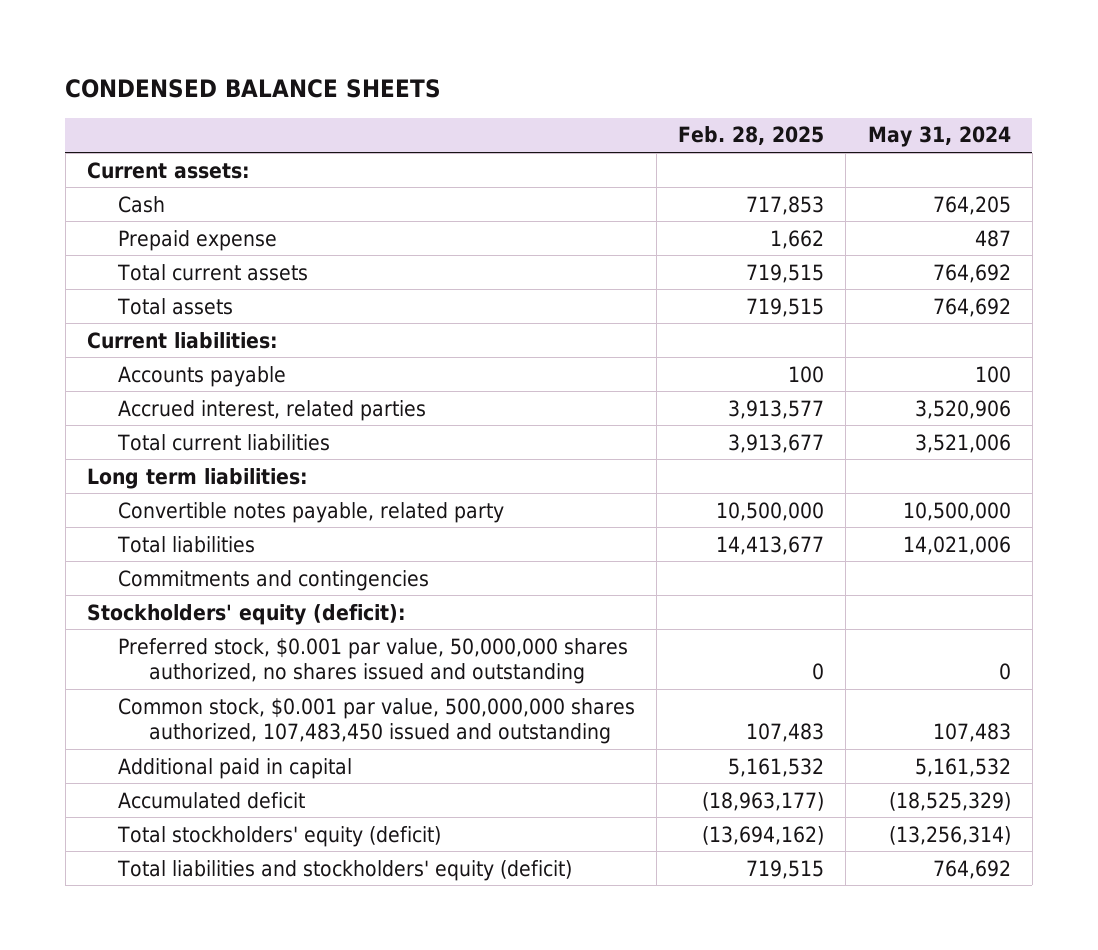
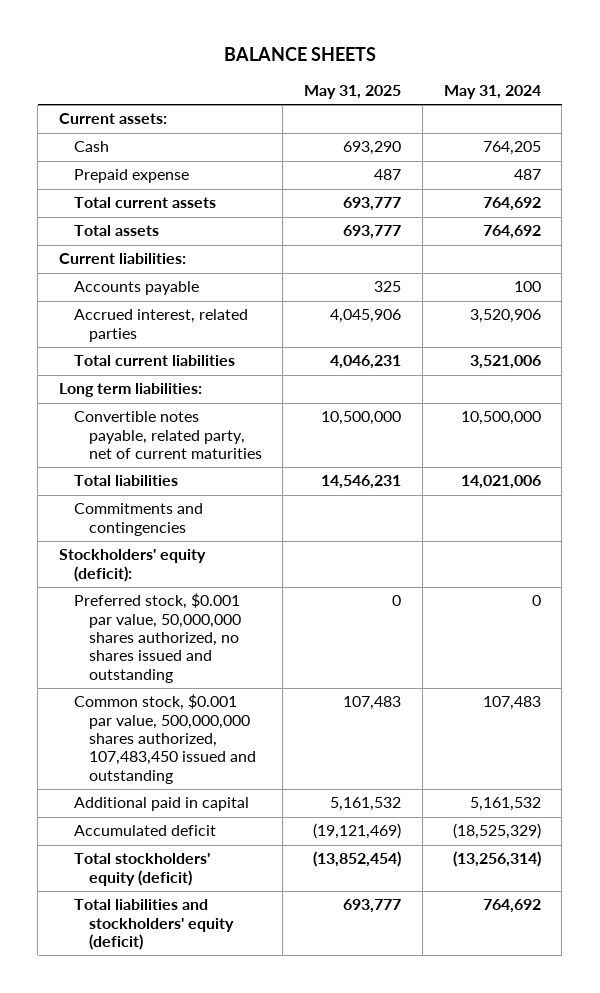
- CONDENSED BALANCE SHEETS
+ BALANCE SHEETS
- | Feb. 28, 2025 | May 31, 2024
+ | May 31, 2025 | May 31, 2024
- Convertible notes payable, related party | 10,500,000 | 10,500,000
+ Convertible notes payable, related party, net of current maturities | 10,500,000 | 10,500,000

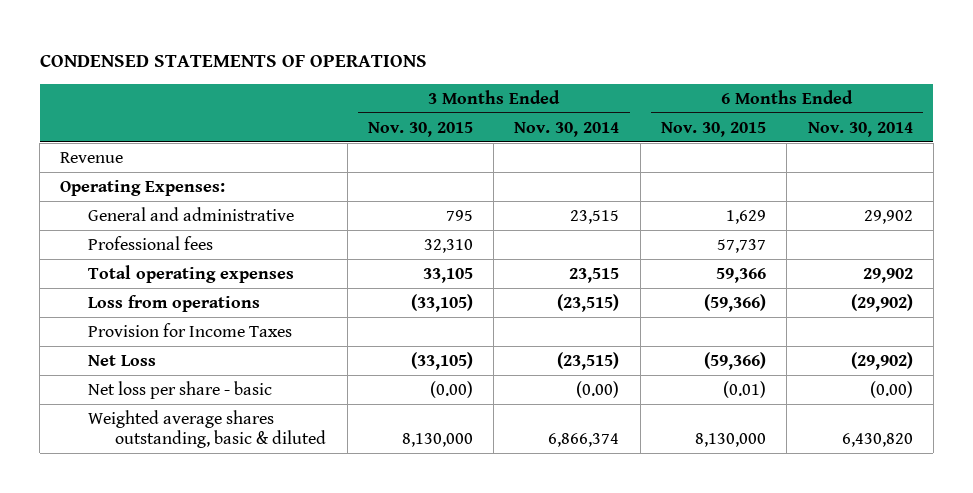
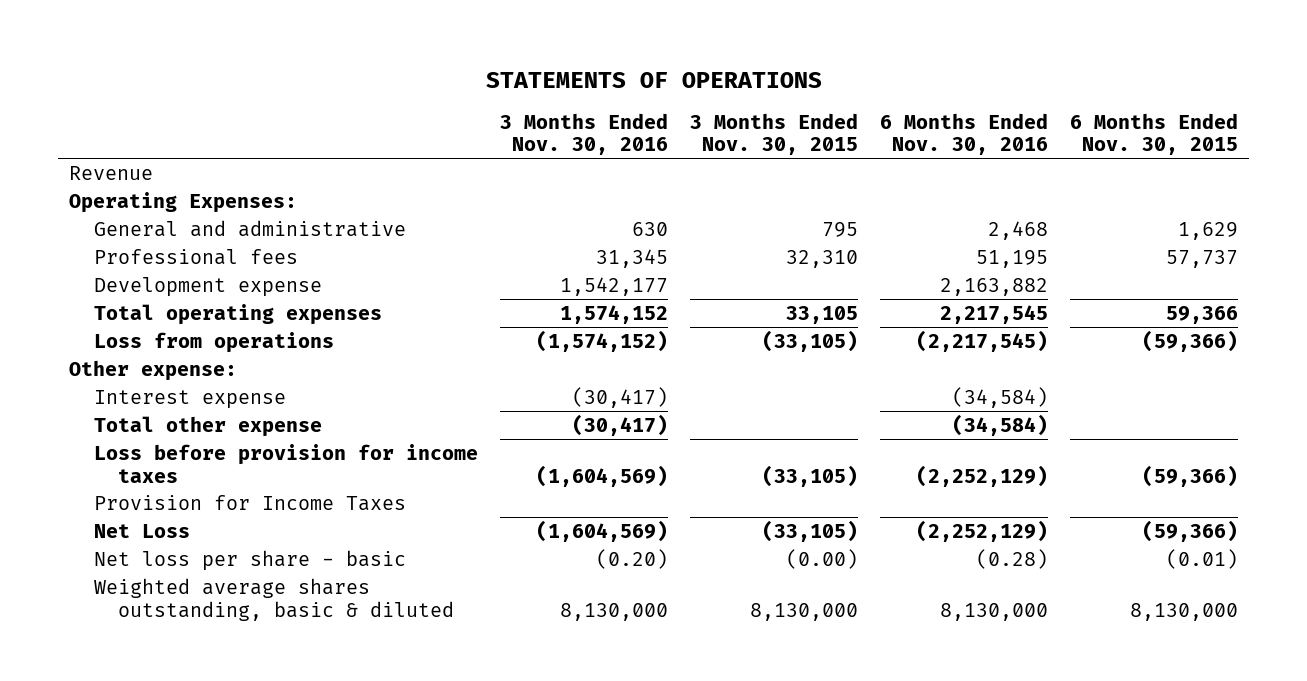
- CONDENSED STATEMENTS OF OPERATIONS
+ STATEMENTS OF OPERATIONS
- | 3 Months Ended Nov. 30, 2015 | 3 Months Ended Nov. 30, 2014 | 6 Months Ended Nov. 30, 2015 | 6 Months Ended Nov. 30, 2014
+ | 3 Months Ended Nov. 30, 2016 | 3 Months Ended Nov. 30, 2015 | 6 Months Ended Nov. 30, 2016 | 6 Months Ended Nov. 30, 2015
+ Development expense | 1,542,177 | | 2,163,882 |
+ Other expense:
+ Interest expense | (30,417) | | (34,584) |
+ Total other expense | (30,417) | | (34,584) |
+ Loss before provision for income taxes | (1,604,569) | (33,105) | (2,252,129) | (59,366)

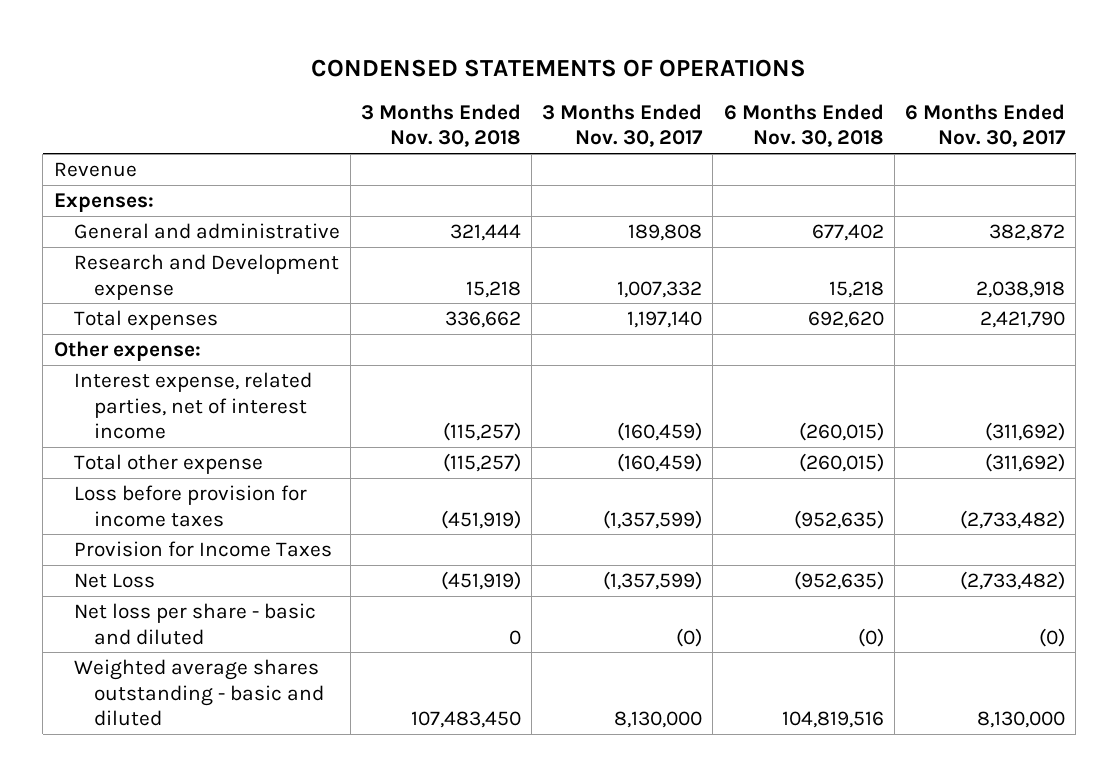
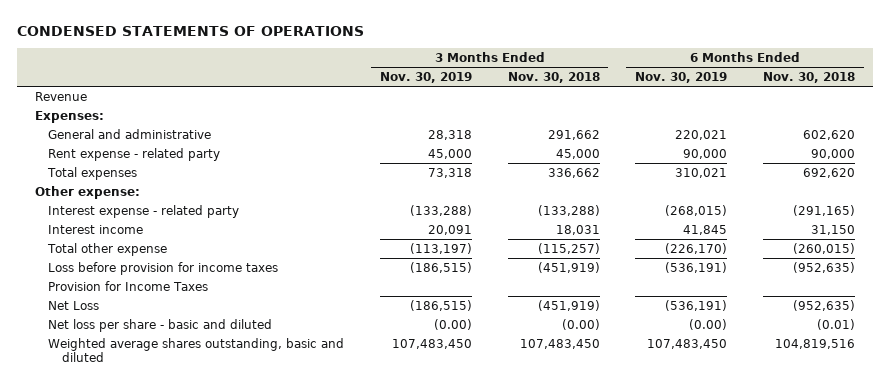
- | 3 Months Ended Nov. 30, 2018 | 3 Months Ended Nov. 30, 2017 | 6 Months Ended Nov. 30, 2018 | 6 Months Ended Nov. 30, 2017
+ | 3 Months Ended Nov. 30, 2019 | 3 Months Ended Nov. 30, 2018 | 6 Months Ended Nov. 30, 2019 | 6 Months Ended Nov. 30, 2018
- General and administrative | 321,444 | 189,808 | 677,402 | 382,872
- Research and Development expense | 15,218 | 1,007,332 | 15,218 | 2,038,918
+ General and administrative | 28,318 | 291,662 | 220,021 | 602,620
+ Rent expense - related party | 45,000 | 45,000 | 90,000 | 90,000
- Interest expense, related parties, net of interest income | (115,257) | (160,459) | (260,015) | (311,692)
+ Interest expense - related party | (133,288) | (133,288) | (268,015) | (291,165)
+ Interest income | 20,091 | 18,031 | 41,845 | 31,150
- Net loss per share - basic and diluted | 0 | (0) | (0) | (0)
- Weighted average shares outstanding - basic and diluted | 107,483,450 | 8,130,000 | 104,819,516 | 8,130,000
+ Net loss per share - basic and diluted | (0.00) | (0.00) | (0.00) | (0.01)
+ Weighted average shares outstanding, basic and diluted | 107,483,450 | 107,483,450 | 107,483,450 | 104,819,516

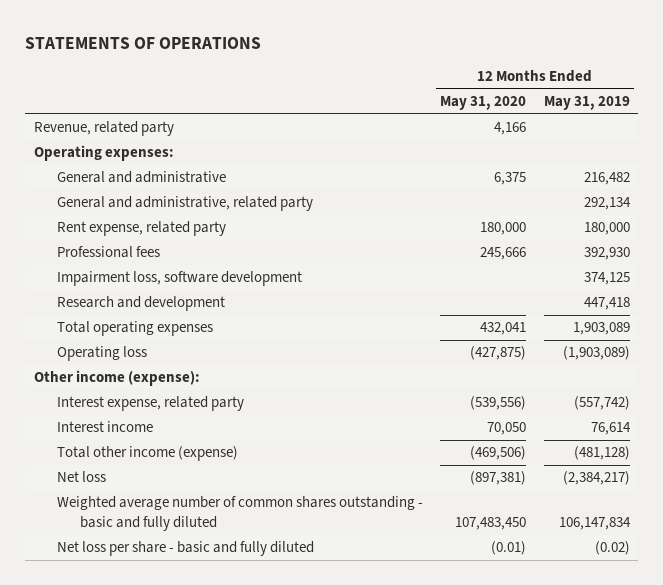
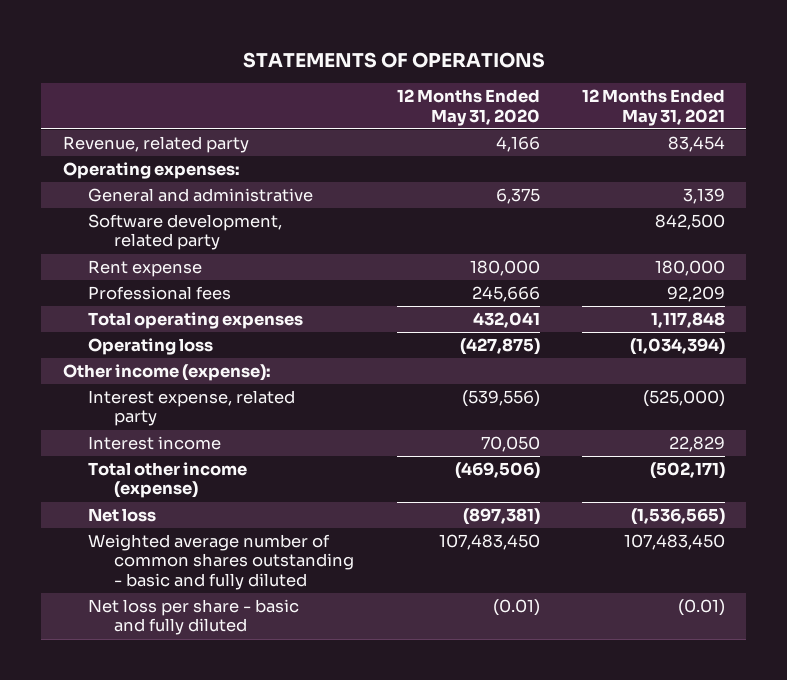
- | 12 Months Ended May 31, 2020 | 12 Months Ended May 31, 2019
+ | 12 Months Ended May 31, 2020 | 12 Months Ended May 31, 2021
- General and administrative, related party | | 292,134
- Rent expense, related party | 180,000 | 180,000
+ Software development, related party | | 842,500
+ Rent expense | 180,000 | 180,000
- Impairment loss, software development | | 374,125
- Research and development | | 447,418

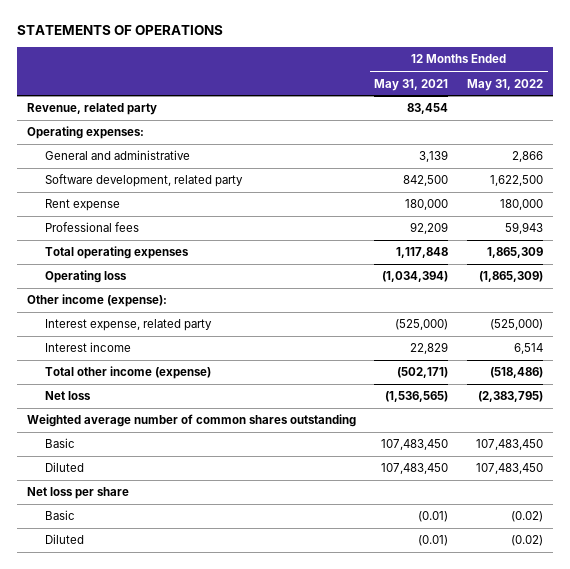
- | 12 Months Ended May 31, 2020 | 12 Months Ended May 31, 2021
+ | 12 Months Ended May 31, 2021 | 12 Months Ended May 31, 2022
- Weighted average number of common shares outstanding - basic and fully diluted | 107,483,450 | 107,483,450
- Net loss per share - basic and fully diluted | (0.01) | (0.01)
+ Weighted average number of common shares outstanding
+ Basic | 107,483,450 | 107,483,450
+ Diluted | 107,483,450 | 107,483,450
+ Net loss per share
+ Basic | (0.01) | (0.02)
+ Diluted | (0.01) | (0.02)

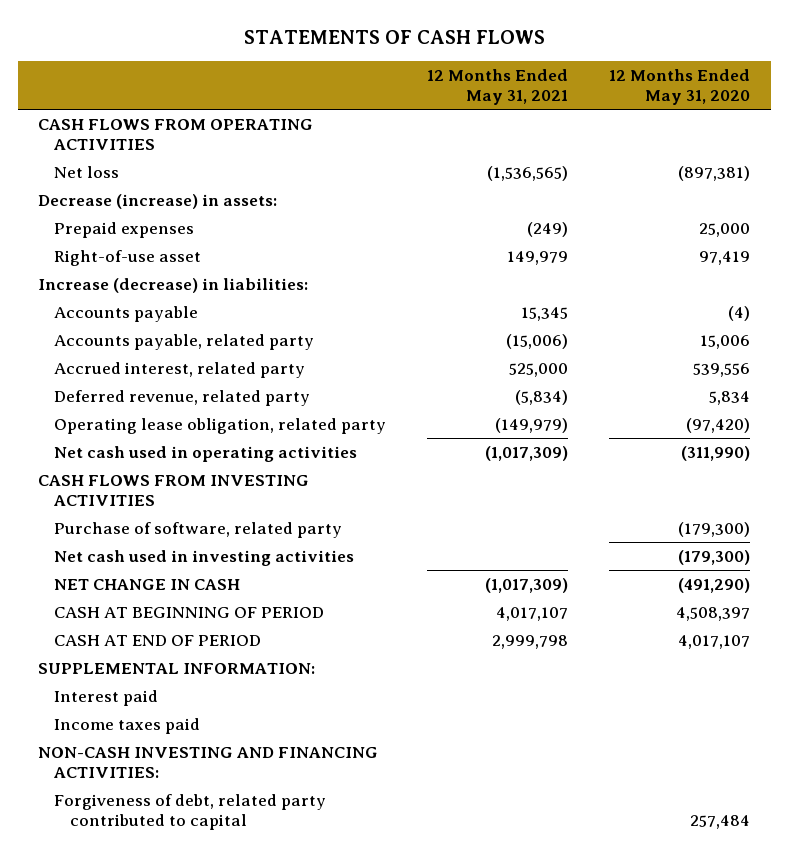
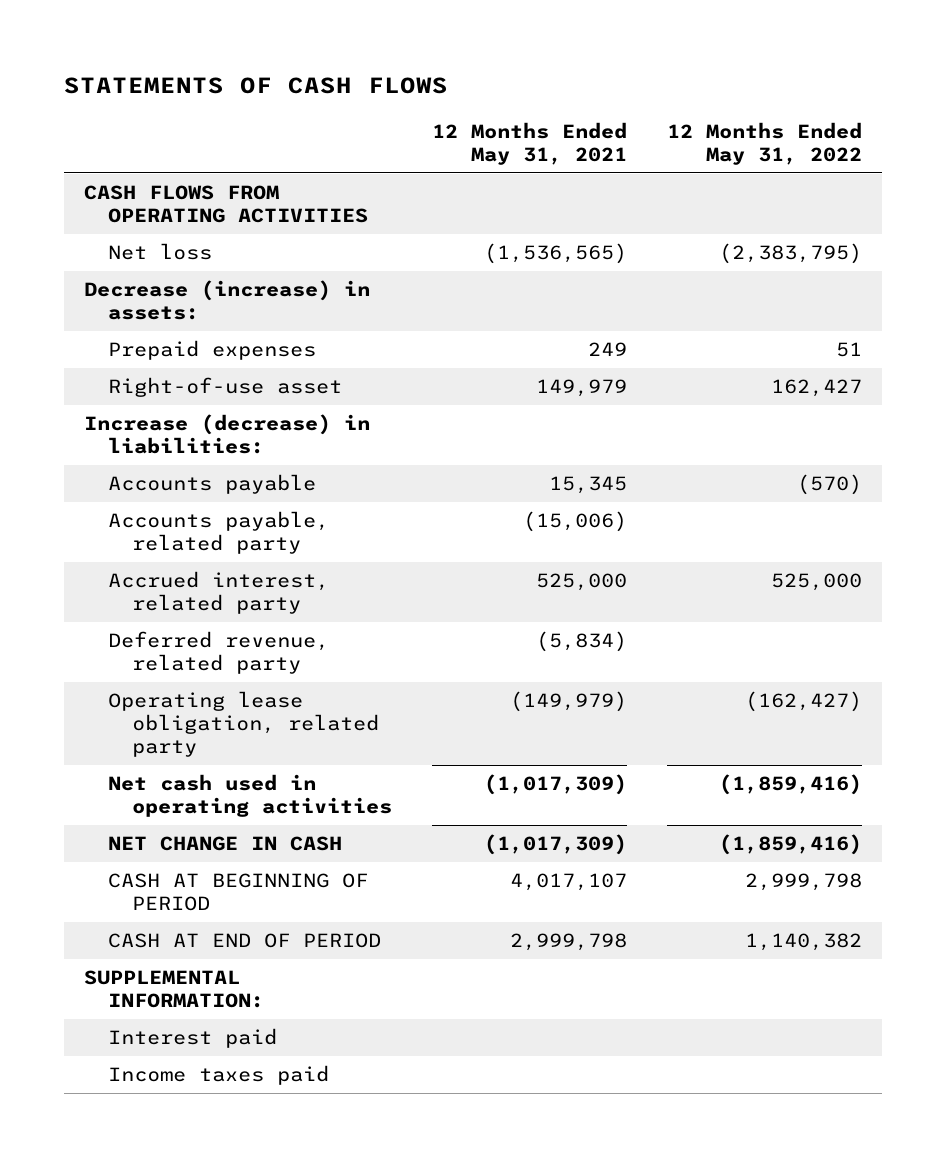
- | 12 Months Ended May 31, 2021 | 12 Months Ended May 31, 2020
+ | 12 Months Ended May 31, 2021 | 12 Months Ended May 31, 2022
- Prepaid expenses | (249) | 25,000
+ Prepaid expenses | 249 | 51
- CASH FLOWS FROM INVESTING ACTIVITIES
- Purchase of software, related party | | (179,300)
- Net cash used in investing activities | | (179,300)
- NON-CASH INVESTING AND FINANCING ACTIVITIES:
- Forgiveness of debt, related party contributed to capital | | 257,484

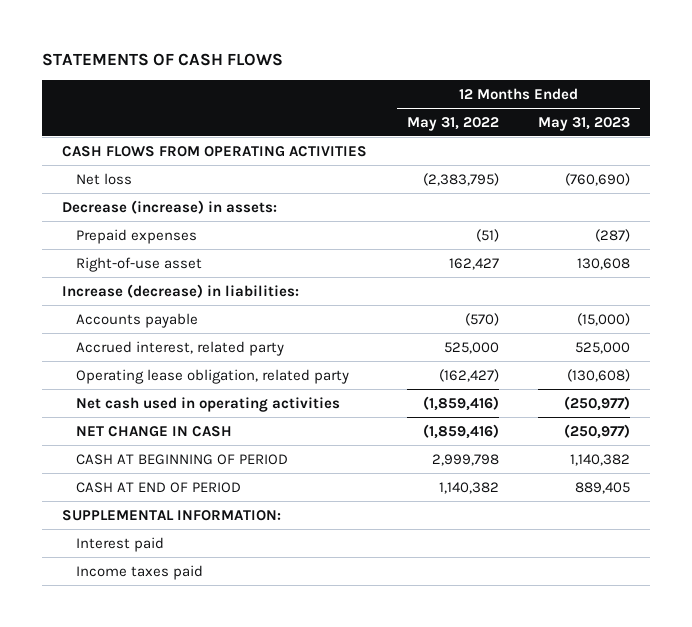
- | 12 Months Ended May 31, 2021 | 12 Months Ended May 31, 2022
+ | 12 Months Ended May 31, 2022 | 12 Months Ended May 31, 2023
- Prepaid expenses | 249 | 51
+ Prepaid expenses | (51) | (287)
- Accounts payable, related party | (15,006) |
- Deferred revenue, related party | (5,834) |

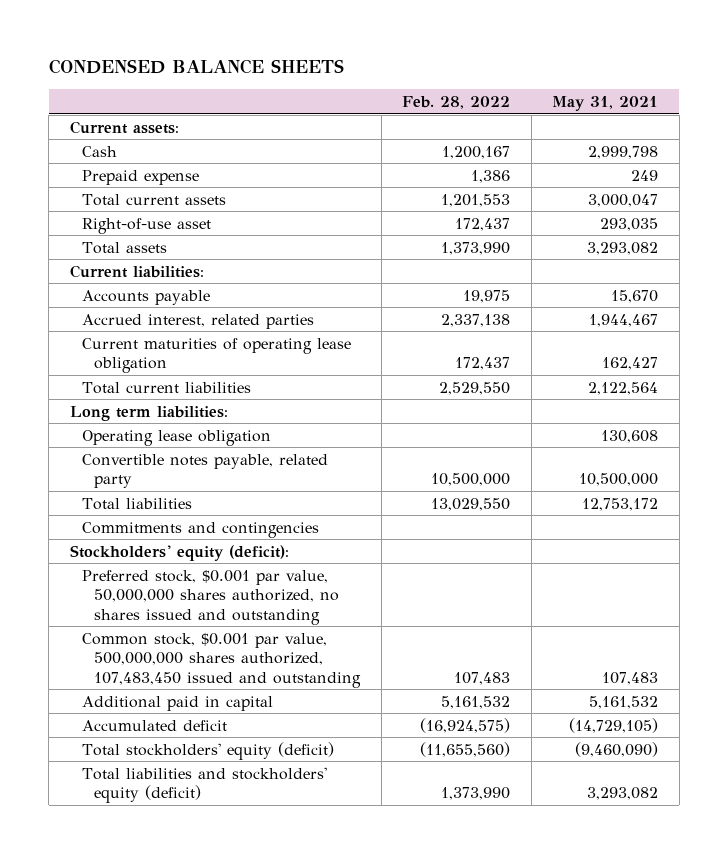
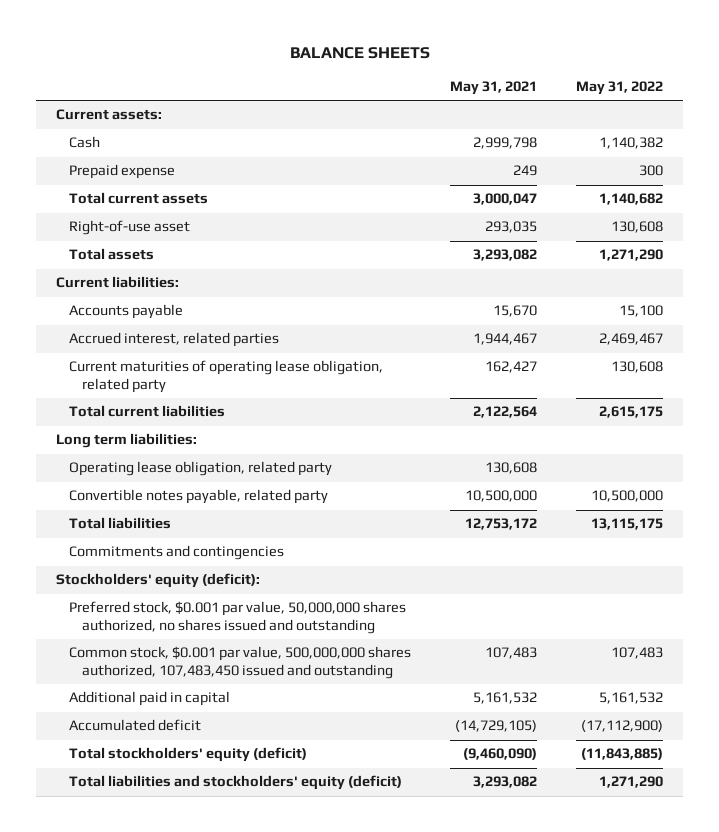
- CONDENSED BALANCE SHEETS
+ BALANCE SHEETS
- | Feb. 28, 2022 | May 31, 2021
+ | May 31, 2021 | May 31, 2022
- Current maturities of operating lease obligation | 172,437 | 162,427
+ Current maturities of operating lease obligation, related party | 162,427 | 130,608
- Operating lease obligation | | 130,608
+ Operating lease obligation, related party | 130,608 |

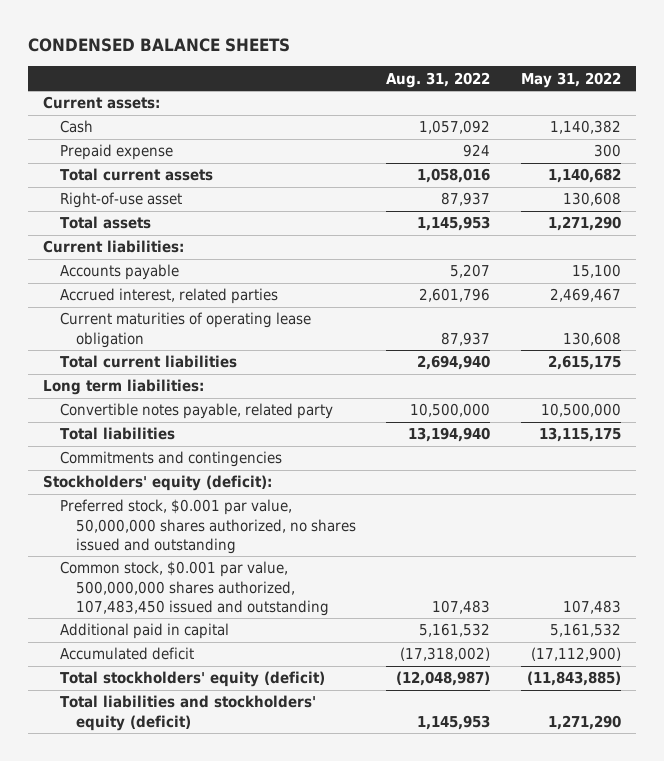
- BALANCE SHEETS
+ CONDENSED BALANCE SHEETS
- | May 31, 2021 | May 31, 2022
+ | Aug. 31, 2022 | May 31, 2022
- Current maturities of operating lease obligation, related party | 162,427 | 130,608
+ Current maturities of operating lease obligation | 87,937 | 130,608
- Operating lease obligation, related party | 130,608 |

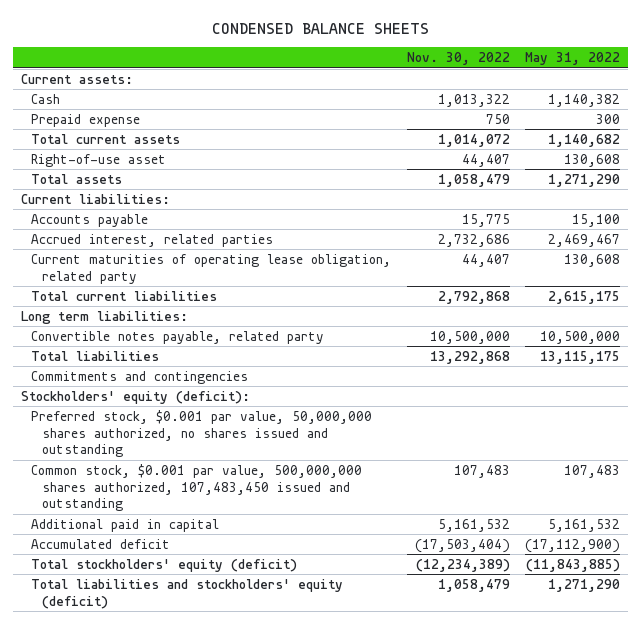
- | Aug. 31, 2022 | May 31, 2022
+ | Nov. 30, 2022 | May 31, 2022
- Current maturities of operating lease obligation | 87,937 | 130,608
+ Current maturities of operating lease obligation, related party | 44,407 | 130,608

